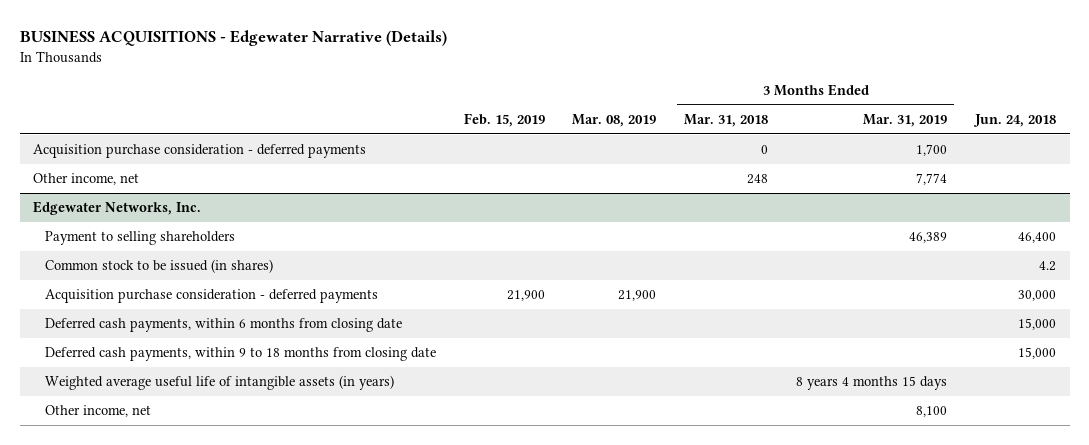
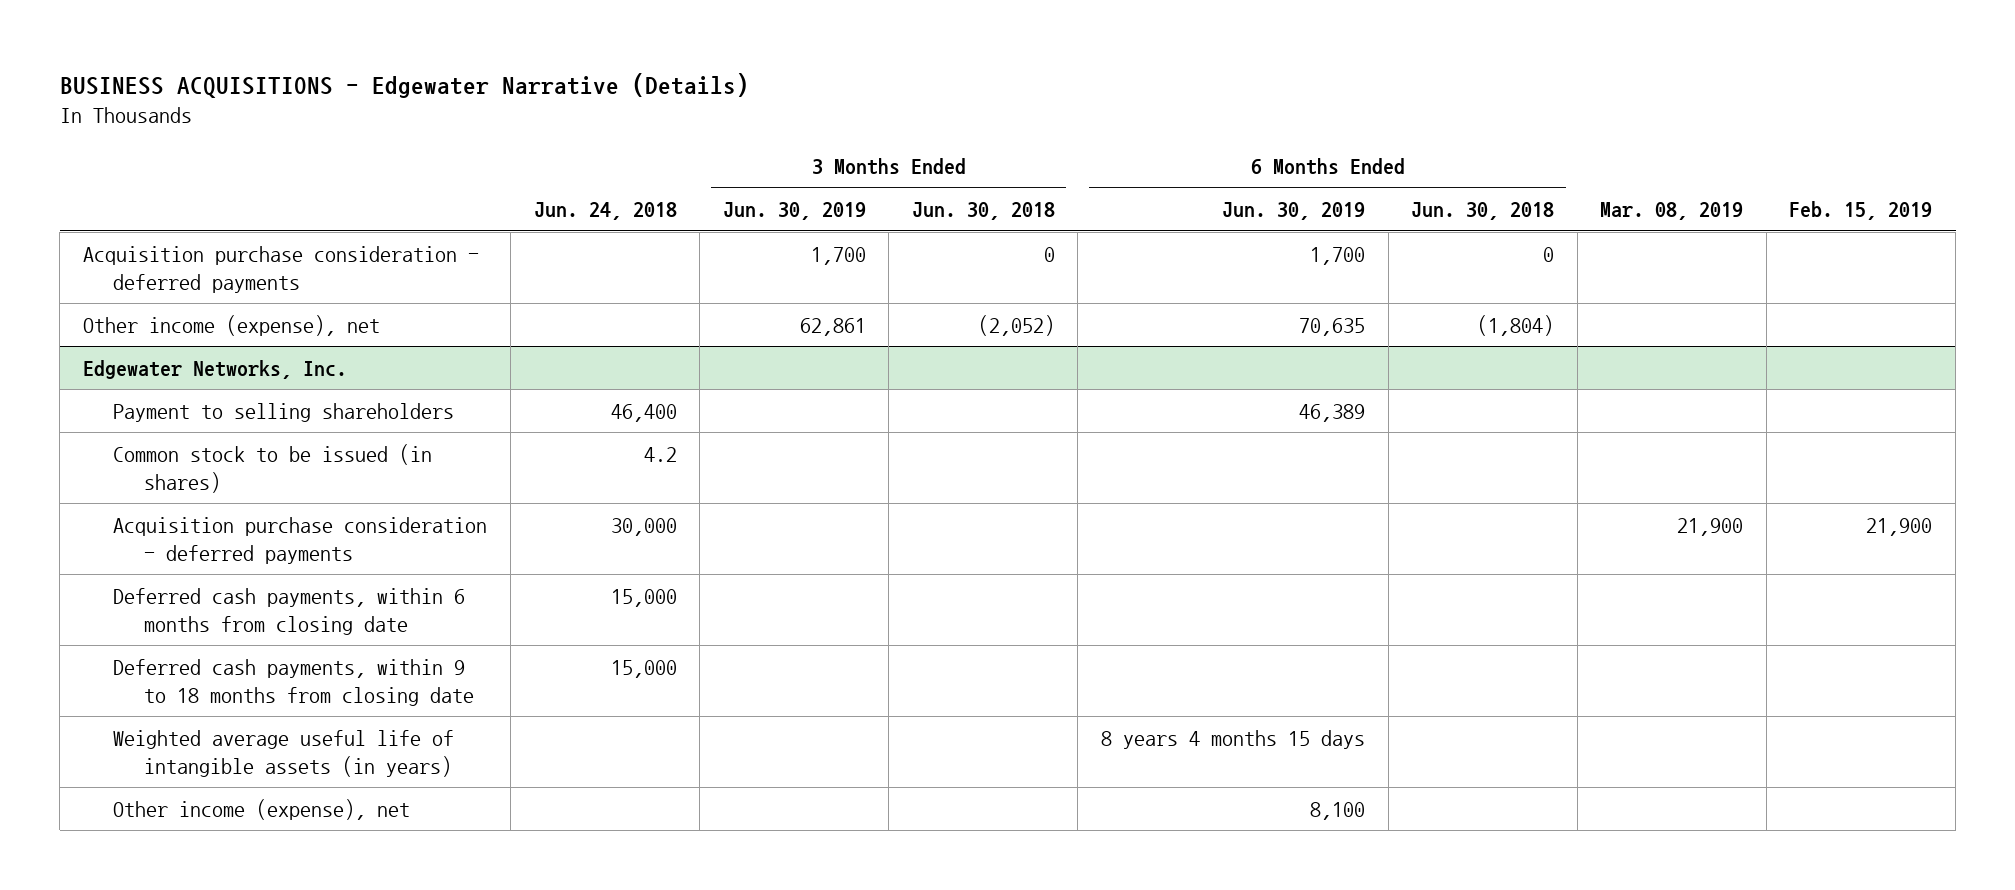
- | Feb. 15, 2019 | Mar. 08, 2019 | 3 Months Ended Mar. 31, 2018 | 3 Months Ended Mar. 31, 2019 | Jun. 24, 2018
+ | Jun. 24, 2018 | 3 Months Ended Jun. 30, 2019 | 3 Months Ended Jun. 30, 2018 | 6 Months Ended Jun. 30, 2019 | 6 Months Ended Jun. 30, 2018 | Mar. 08, 2019 | Feb. 15, 2019
- Other income, net | | | 248 | 7,774 |
+ Other income (expense), net | | 62,861 | (2,052) | 70,635 | (1,804) | |
@ Edgewater Networks, Inc.
- Other income, net | | | | 8,100 |
+ Other income (expense), net | | | | 8,100 | | |

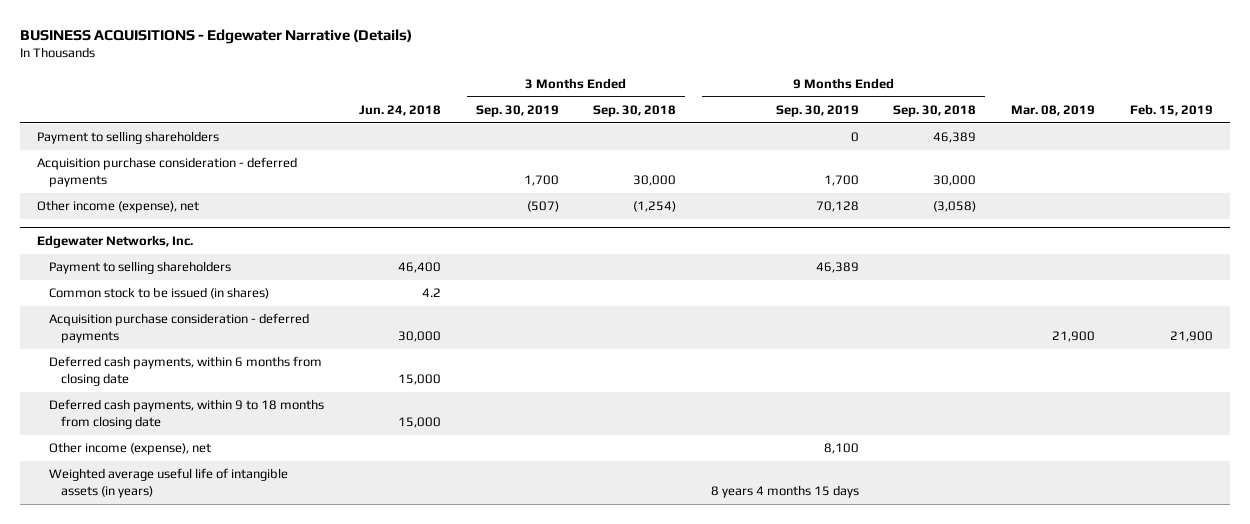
- | Jun. 24, 2018 | 3 Months Ended Jun. 30, 2019 | 3 Months Ended Jun. 30, 2018 | 6 Months Ended Jun. 30, 2019 | 6 Months Ended Jun. 30, 2018 | Mar. 08, 2019 | Feb. 15, 2019
+ | Jun. 24, 2018 | 3 Months Ended Sep. 30, 2019 | 3 Months Ended Sep. 30, 2018 | 9 Months Ended Sep. 30, 2019 | 9 Months Ended Sep. 30, 2018 | Mar. 08, 2019 | Feb. 15, 2019
+ Payment to selling shareholders | | | | 0 | 46,389 | |
@ Edgewater Networks, Inc.
moved down: Weighted average useful life of intangible assets (in years) | | | | 8 years 4 months 15 days | | |

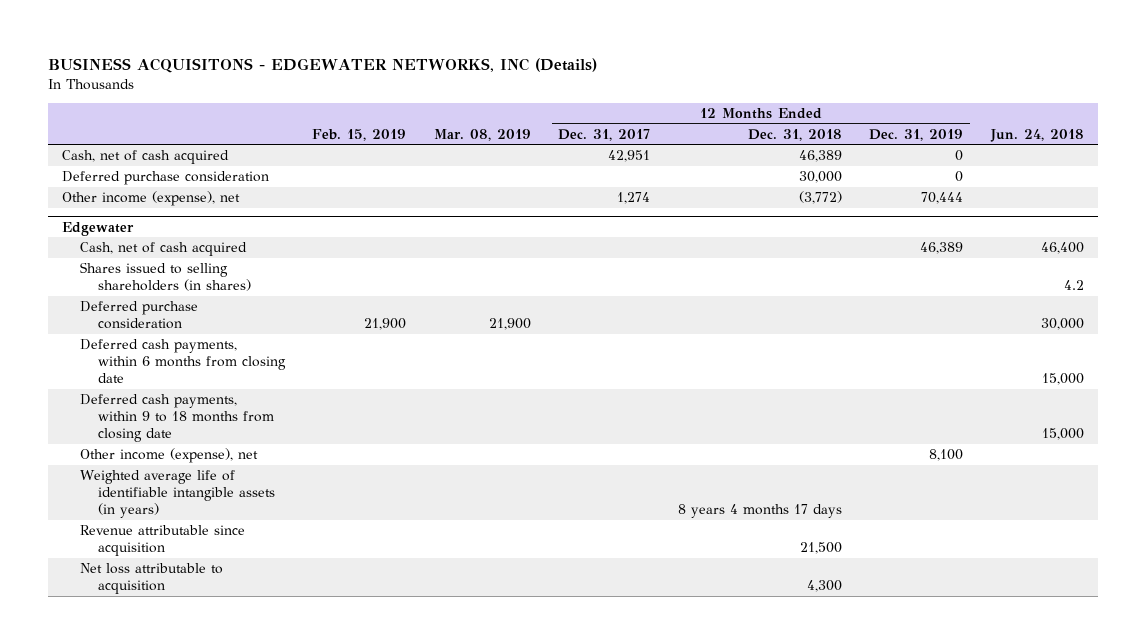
- BUSINESS ACQUISITIONS - Edgewater Narrative (Details)
+ BUSINESS ACQUISITONS - EDGEWATER NETWORKS, INC (Details)
- | Jun. 24, 2018 | 3 Months Ended Sep. 30, 2019 | 3 Months Ended Sep. 30, 2018 | 9 Months Ended Sep. 30, 2019 | 9 Months Ended Sep. 30, 2018 | Mar. 08, 2019 | Feb. 15, 2019
+ | Feb. 15, 2019 | Mar. 08, 2019 | 12 Months Ended Dec. 31, 2017 | 12 Months Ended Dec. 31, 2018 | 12 Months Ended Dec. 31, 2019 | Jun. 24, 2018
- Payment to selling shareholders | | | | 0 | 46,389 | |
- Acquisition purchase consideration - deferred payments | | 1,700 | 30,000 | 1,700 | 30,000 | |
+ Cash, net of cash acquired | | | 42,951 | 46,389 | 0 |
+ Deferred purchase consideration | | | | 30,000 | 0 |
- Edgewater Networks, Inc.
- Payment to selling shareholders | 46,400 | | | 46,389 | | |
- Common stock to be issued (in shares) | 4.2 | | | | | |
- Acquisition purchase consideration - deferred payments | 30,000 | | | | | 21,900 | 21,900
+ Edgewater
+ Cash, net of cash acquired | | | | | 46,389 | 46,400
+ Shares issued to selling shareholders (in shares) | | | | | | 4.2
+ Deferred purchase consideration | 21,900 | 21,900 | | | | 30,000
- Weighted average useful life of intangible assets (in years) | | | | 8 years 4 months 15 days | | |
+ Weighted average life of identifiable intangible assets (in years) | | | | 8 years 4 months 17 days | |
+ Revenue attributable since acquisition | | | | 21,500 | |
+ Net loss attributable to acquisition | | | | 4,300 | |

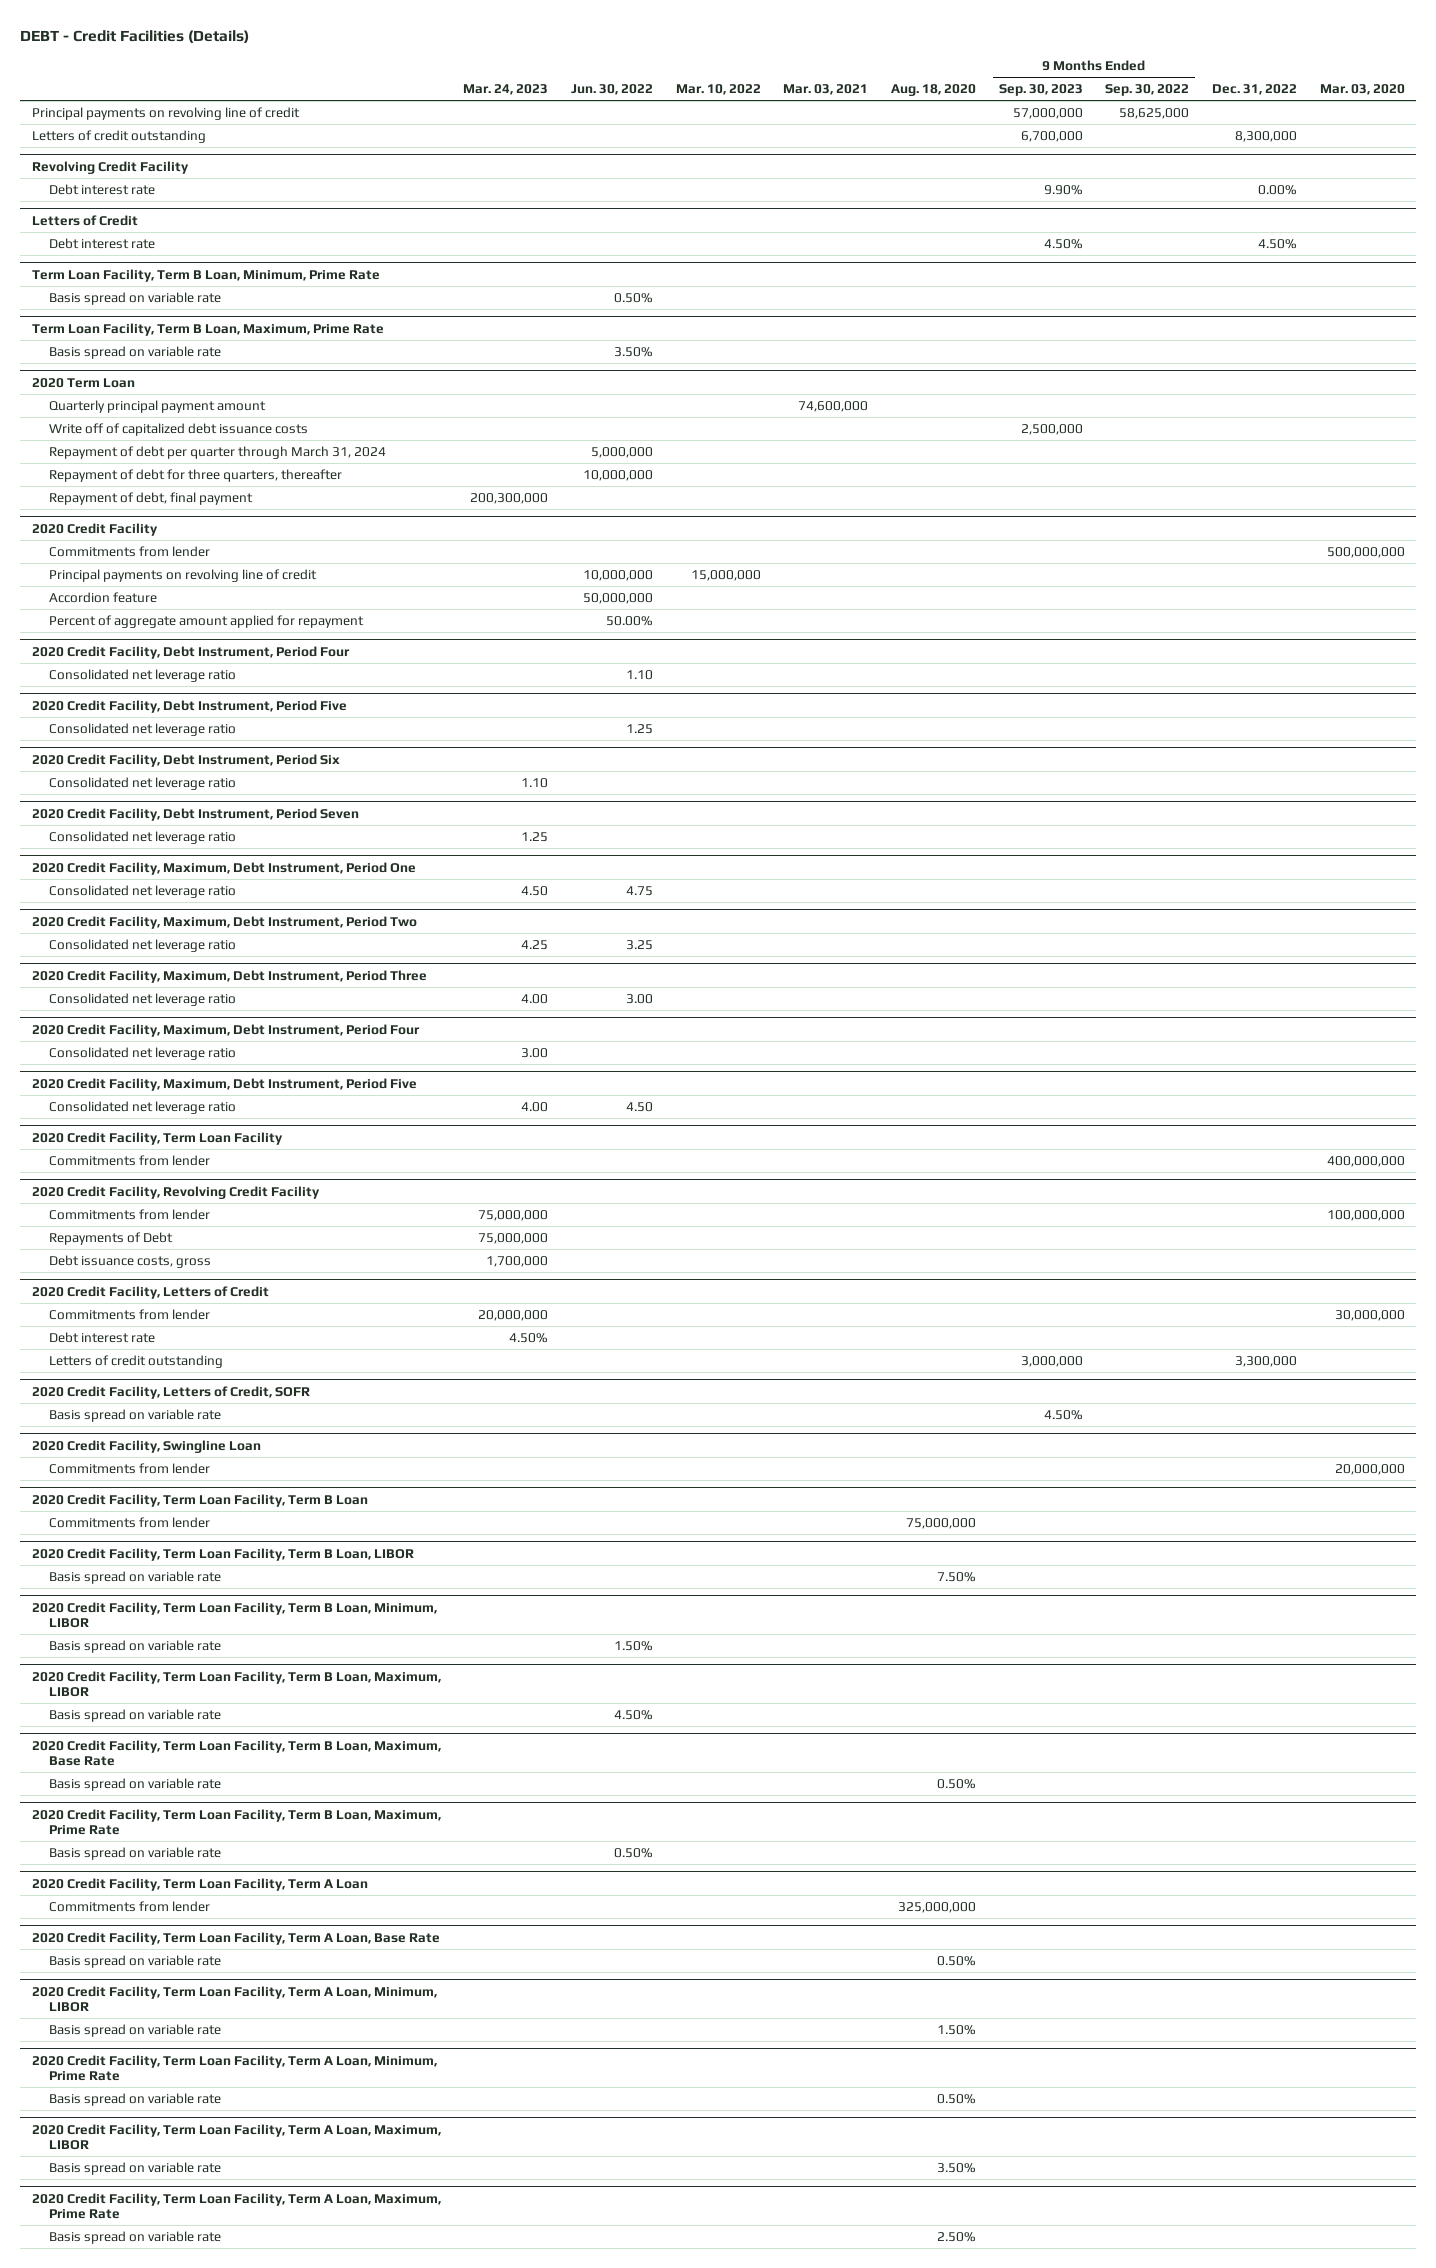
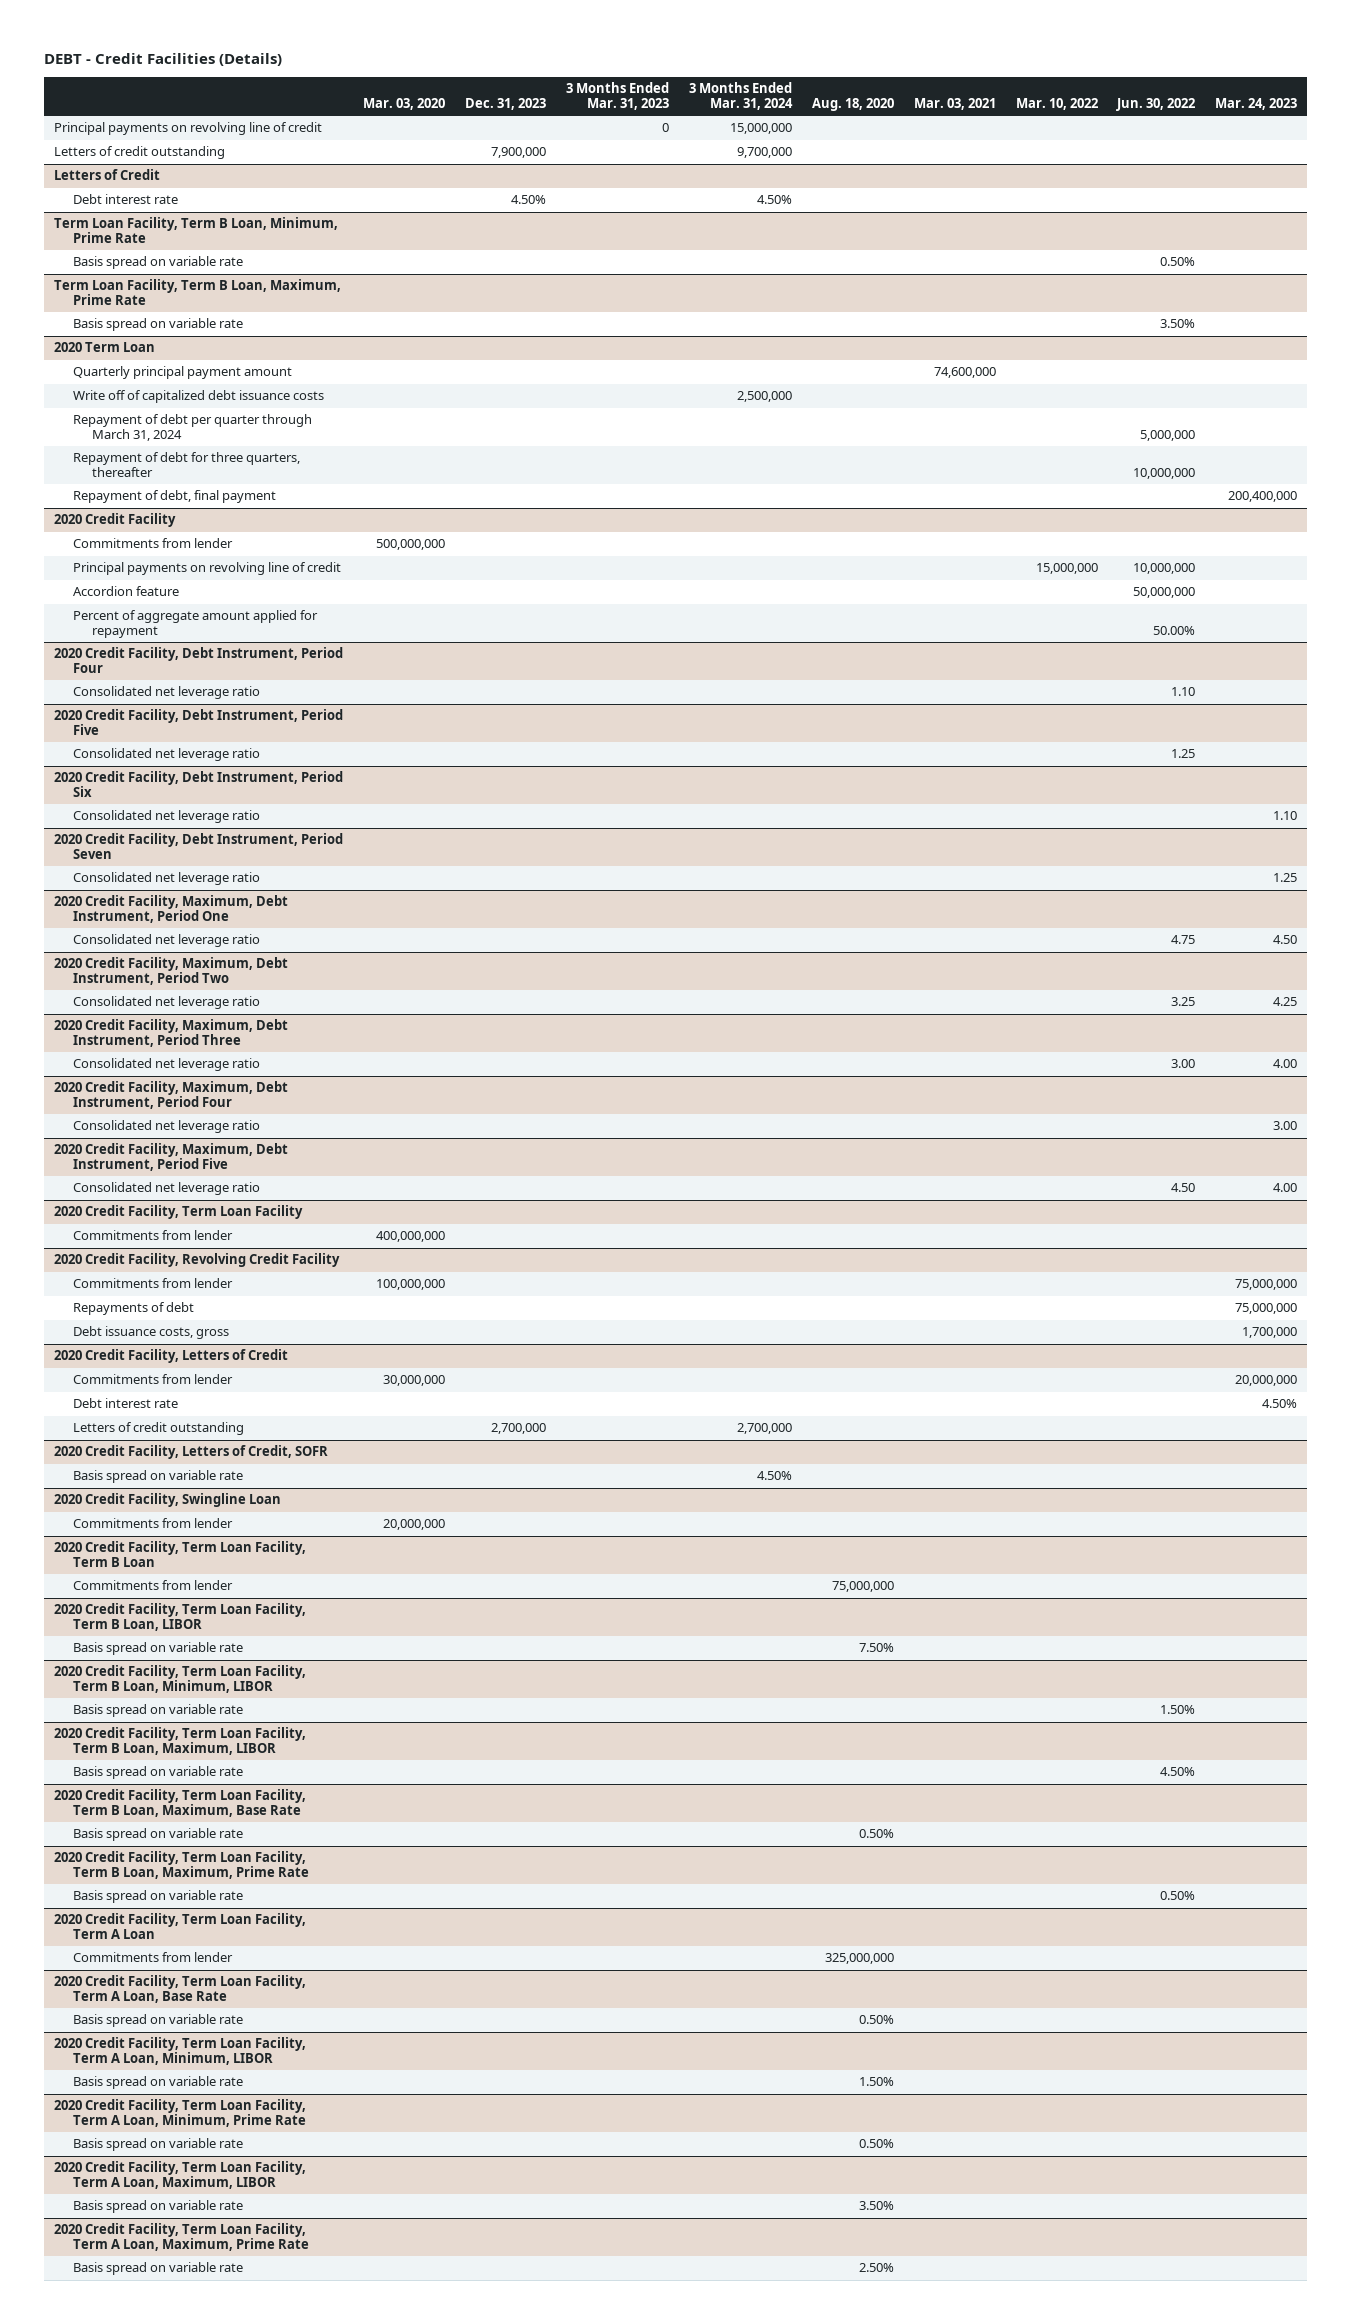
- | Mar. 24, 2023 | Jun. 30, 2022 | Mar. 10, 2022 | Mar. 03, 2021 | Aug. 18, 2020 | 9 Months Ended Sep. 30, 2023 | 9 Months Ended Sep. 30, 2022 | Dec. 31, 2022 | Mar. 03, 2020
+ | Mar. 03, 2020 | Dec. 31, 2023 | 3 Months Ended Mar. 31, 2023 | 3 Months Ended Mar. 31, 2024 | Aug. 18, 2020 | Mar. 03, 2021 | Mar. 10, 2022 | Jun. 30, 2022 | Mar. 24, 2023
- Revolving Credit Facility
- Debt interest rate | | | | | | 9.90% | | 0.00% |
@ 2020 Term Loan
- Repayment of debt, final payment | 200,300,000 | | | | | | | |
+ Repayment of debt, final payment | | | | | | | | | 200,400,000
@ 2020 Credit Facility, Revolving Credit Facility
- Repayments of Debt | 75,000,000 | | | | | | | |
+ Repayments of debt | | | | | | | | | 75,000,000

